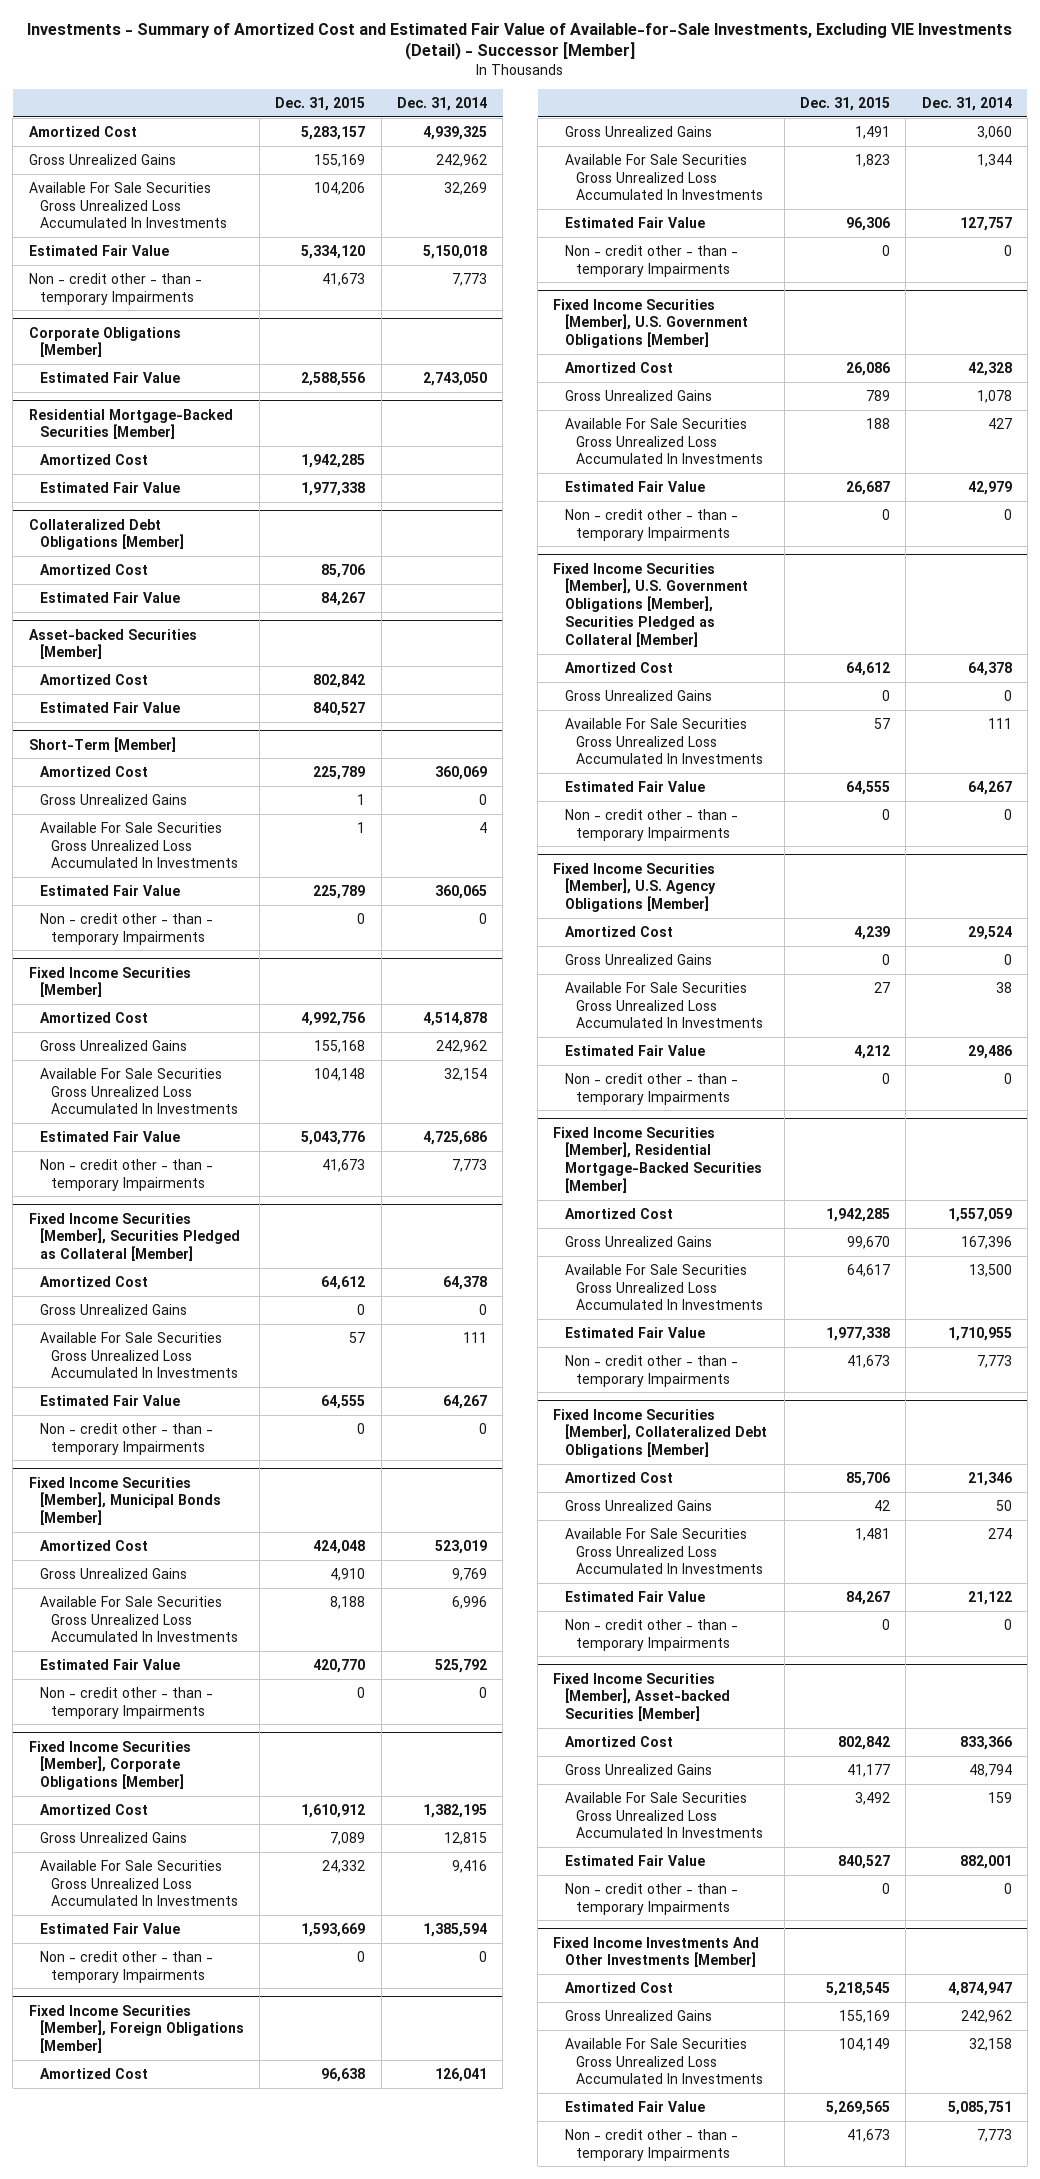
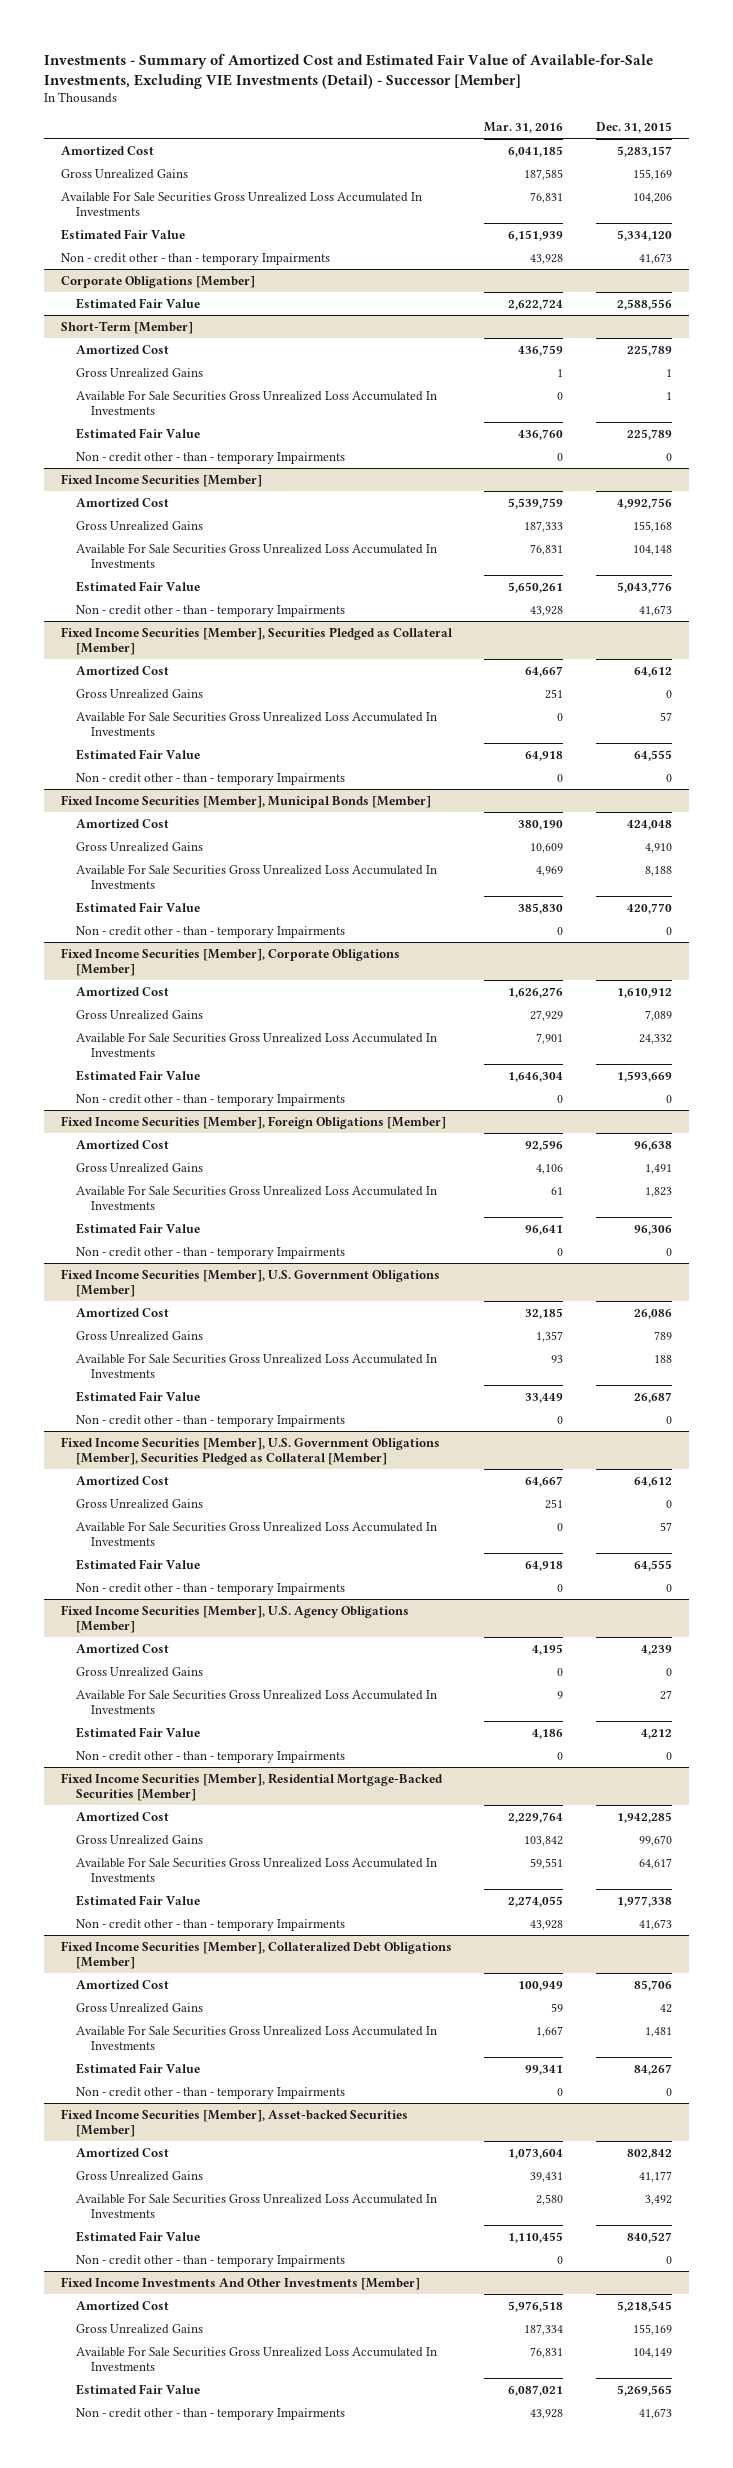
- | Dec. 31, 2015 | Dec. 31, 2014
+ | Mar. 31, 2016 | Dec. 31, 2015
- Residential Mortgage-Backed Securities [Member]
- Amortized Cost | 1,942,285 |
- Estimated Fair Value | 1,977,338 |
- Collateralized Debt Obligations [Member]
- Amortized Cost | 85,706 |
- Estimated Fair Value | 84,267 |
- Asset-backed Securities [Member]
- Amortized Cost | 802,842 |
- Estimated Fair Value | 840,527 |

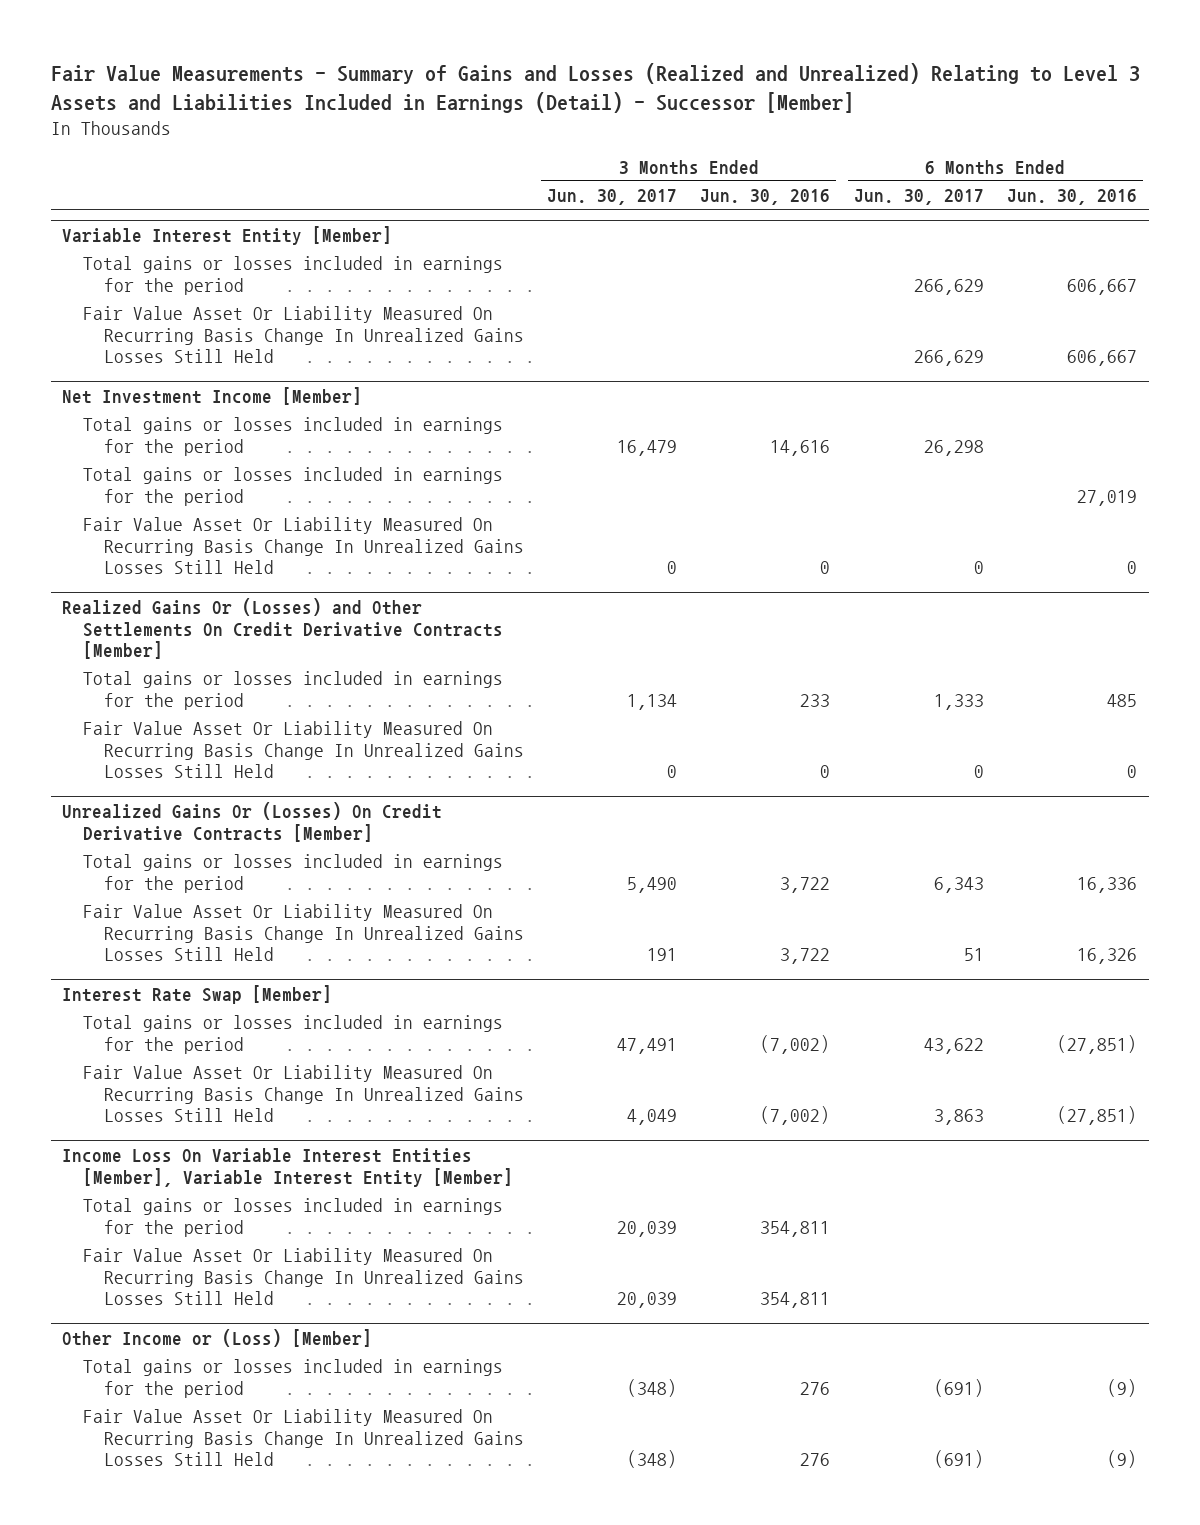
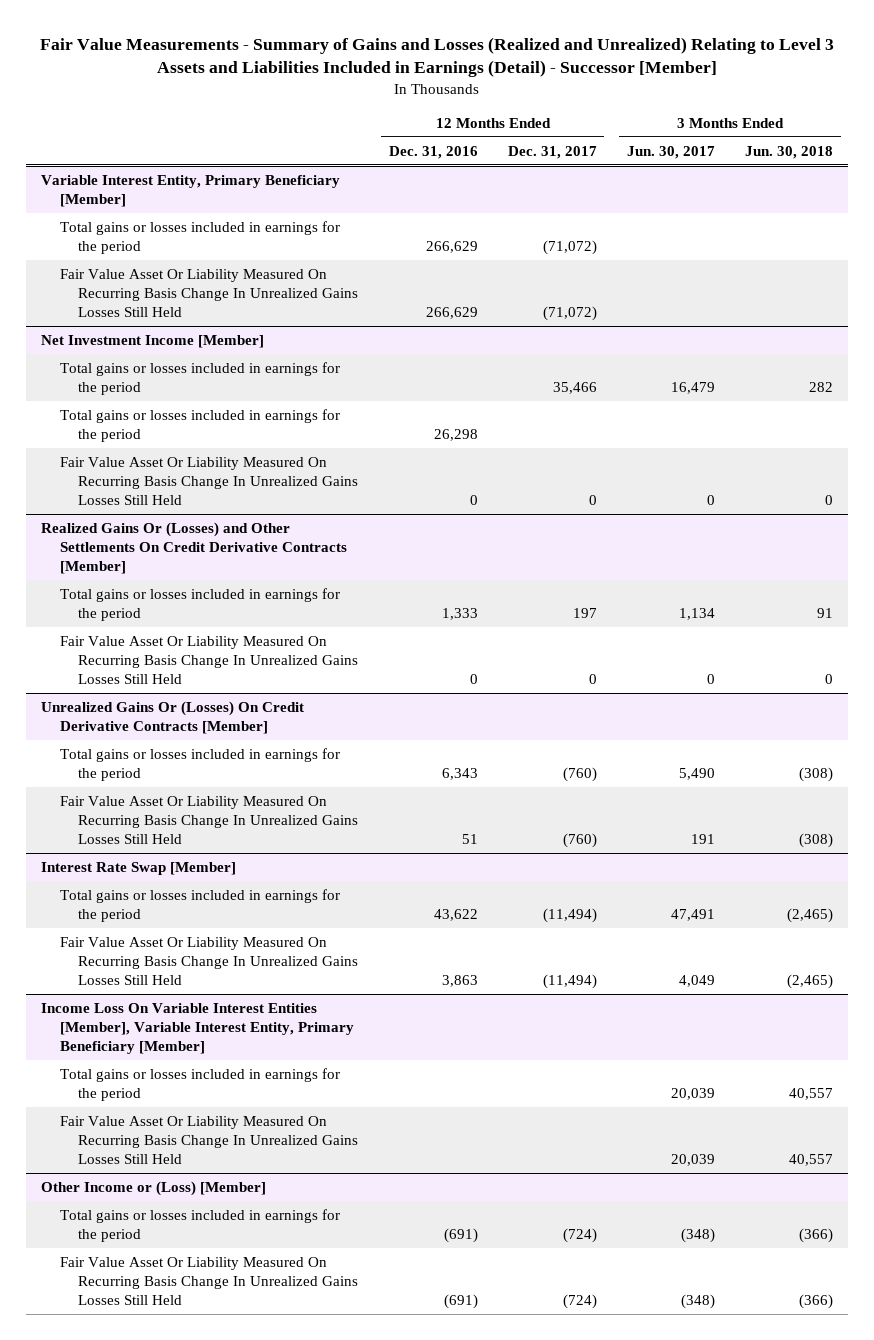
- | 3 Months Ended Jun. 30, 2017 | 3 Months Ended Jun. 30, 2016 | 6 Months Ended Jun. 30, 2017 | 6 Months Ended Jun. 30, 2016
+ | 12 Months Ended Dec. 31, 2016 | 12 Months Ended Dec. 31, 2017 | 3 Months Ended Jun. 30, 2017 | 3 Months Ended Jun. 30, 2018
- Variable Interest Entity [Member]
+ Variable Interest Entity, Primary Beneficiary [Member]
- Income Loss On Variable Interest Entities [Member], Variable Interest Entity [Member]
+ Income Loss On Variable Interest Entities [Member], Variable Interest Entity, Primary Beneficiary [Member]

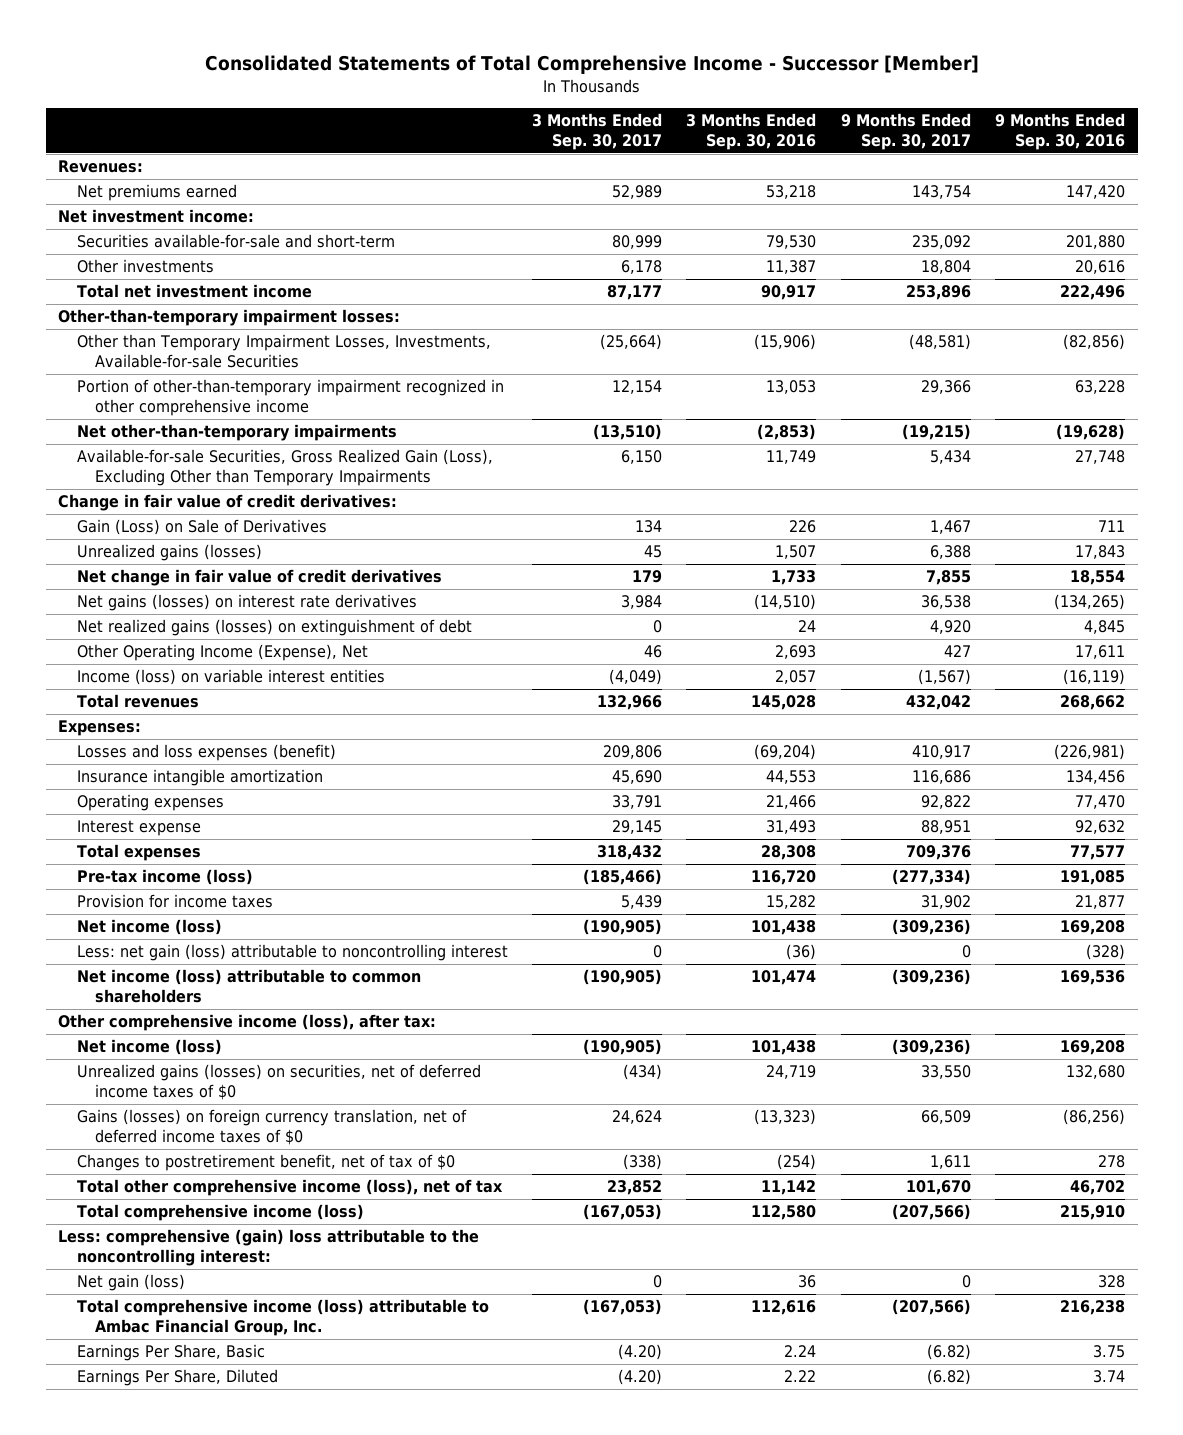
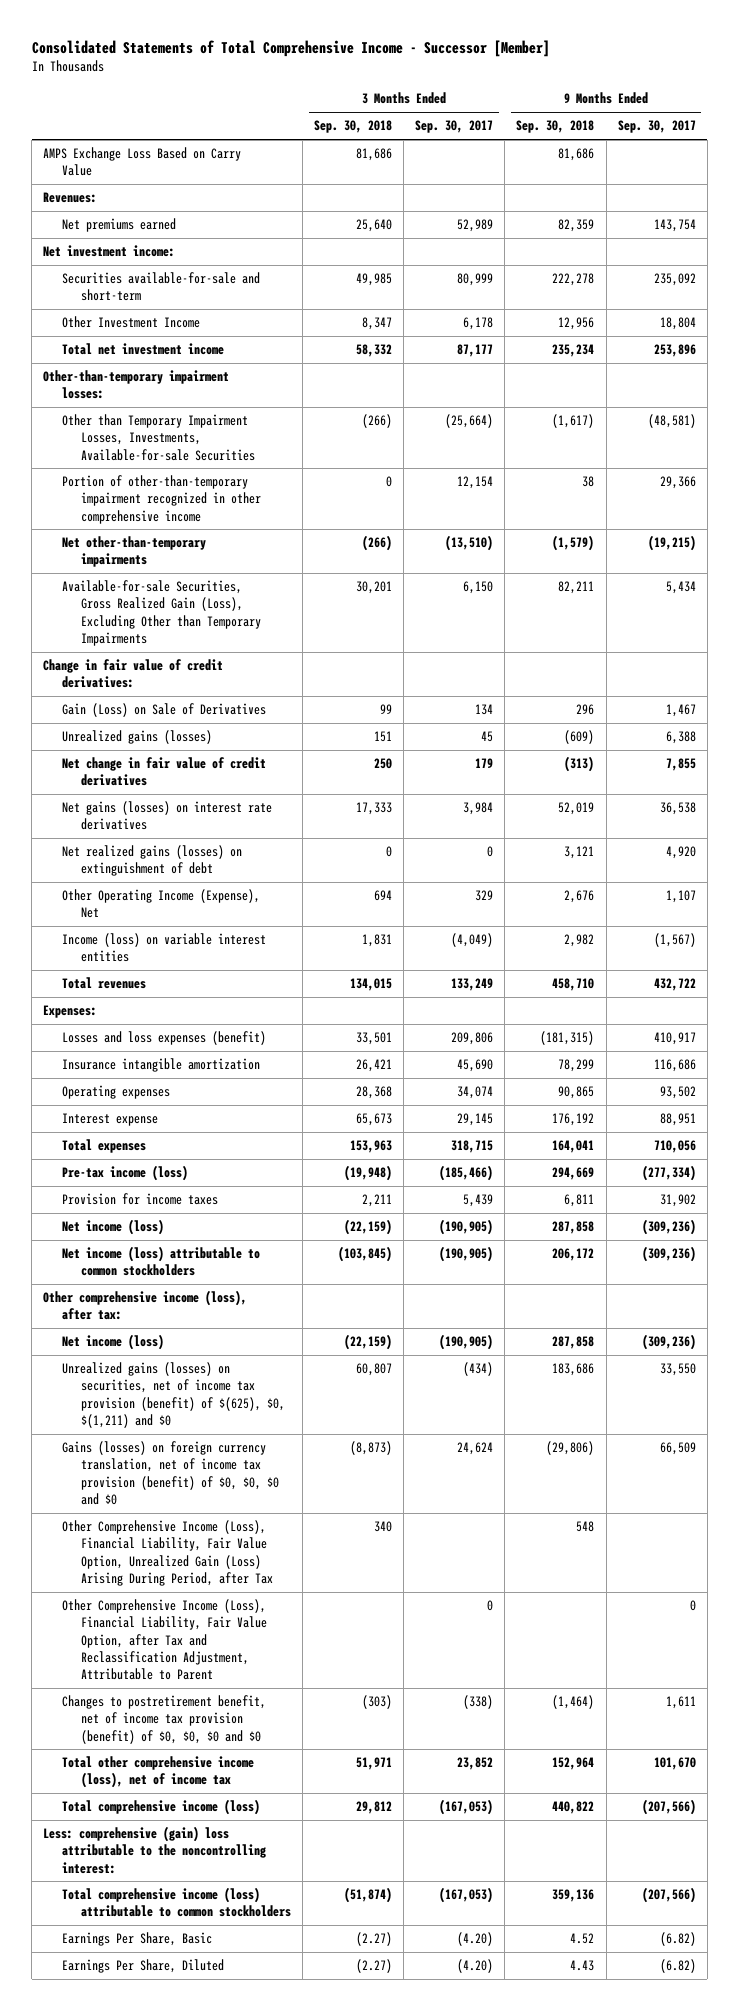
- | 3 Months Ended Sep. 30, 2017 | 3 Months Ended Sep. 30, 2016 | 9 Months Ended Sep. 30, 2017 | 9 Months Ended Sep. 30, 2016
+ | 3 Months Ended Sep. 30, 2018 | 3 Months Ended Sep. 30, 2017 | 9 Months Ended Sep. 30, 2018 | 9 Months Ended Sep. 30, 2017
+ AMPS Exchange Loss Based on Carry Value | 81,686 | | 81,686 |
- Other investments | 6,178 | 11,387 | 18,804 | 20,616
+ Other Investment Income | 8,347 | 6,178 | 12,956 | 18,804
- Other Operating Income (Expense), Net | 46 | 2,693 | 427 | 17,611
+ Other Operating Income (Expense), Net | 694 | 329 | 2,676 | 1,107
- Total revenues | 132,966 | 145,028 | 432,042 | 268,662
+ Total revenues | 134,015 | 133,249 | 458,710 | 432,722
- Operating expenses | 33,791 | 21,466 | 92,822 | 77,470
+ Operating expenses | 28,368 | 34,074 | 90,865 | 93,502
- Total expenses | 318,432 | 28,308 | 709,376 | 77,577
+ Total expenses | 153,963 | 318,715 | 164,041 | 710,056
- Less: net gain (loss) attributable to noncontrolling interest | 0 | (36) | 0 | (328)
- Net income (loss) attributable to common shareholders | (190,905) | 101,474 | (309,236) | 169,536
+ Net income (loss) attributable to common stockholders | (103,845) | (190,905) | 206,172 | (309,236)
- Unrealized gains (losses) on securities, net of deferred income taxes of $0 | (434) | 24,719 | 33,550 | 132,680
- Gains (losses) on foreign currency translation, net of deferred income taxes of $0 | 24,624 | (13,323) | 66,509 | (86,256)
- Changes to postretirement benefit, net of tax of $0 | (338) | (254) | 1,611 | 278
- Total other comprehensive income (loss), net of tax | 23,852 | 11,142 | 101,670 | 46,702
+ Unrealized gains (losses) on securities, net of income tax provision (benefit) of $(625), $0, $(1,211) and $0 | 60,807 | (434) | 183,686 | 33,550
+ Gains (losses) on foreign currency translation, net of income tax provision (benefit) of $0, $0, $0 and $0 | (8,873) | 24,624 | (29,806) | 66,509
+ Other Comprehensive Income (Loss), Financial Liability, Fair Value Option, Unrealized Gain (Loss) Arising During Period, after Tax | 340 | | 548 |
+ Other Comprehensive Income (Loss), Financial Liability, Fair Value Option, after Tax and Reclassification Adjustment, Attributable to Parent | | 0 | | 0
+ Changes to postretirement benefit, net of income tax provision (benefit) of $0, $0, $0 and $0 | (303) | (338) | (1,464) | 1,611
+ Total other comprehensive income (loss), net of income tax | 51,971 | 23,852 | 152,964 | 101,670
- Net gain (loss) | 0 | 36 | 0 | 328
- Total comprehensive income (loss) attributable to Ambac Financial Group, Inc. | (167,053) | 112,616 | (207,566) | 216,238
+ Total comprehensive income (loss) attributable to common stockholders | (51,874) | (167,053) | 359,136 | (207,566)

